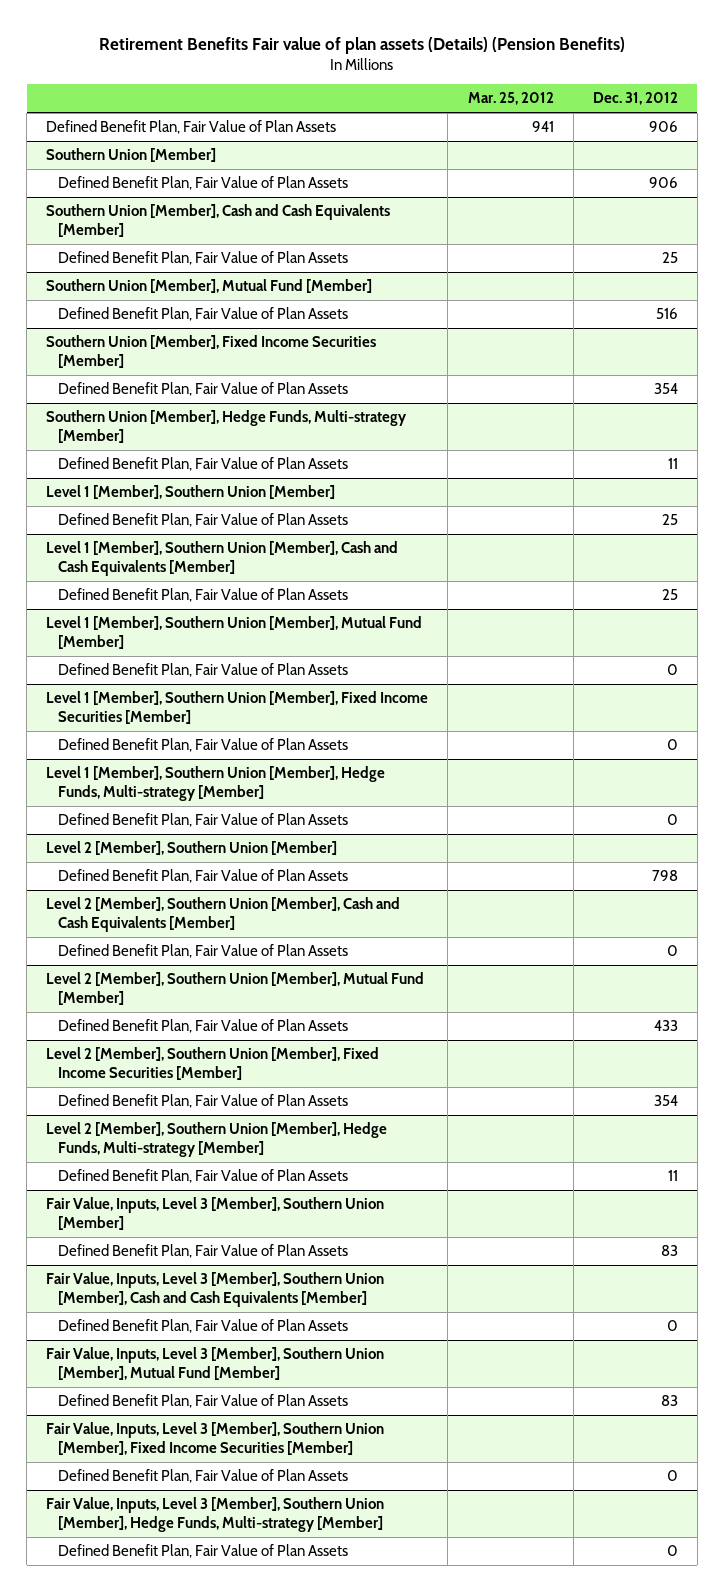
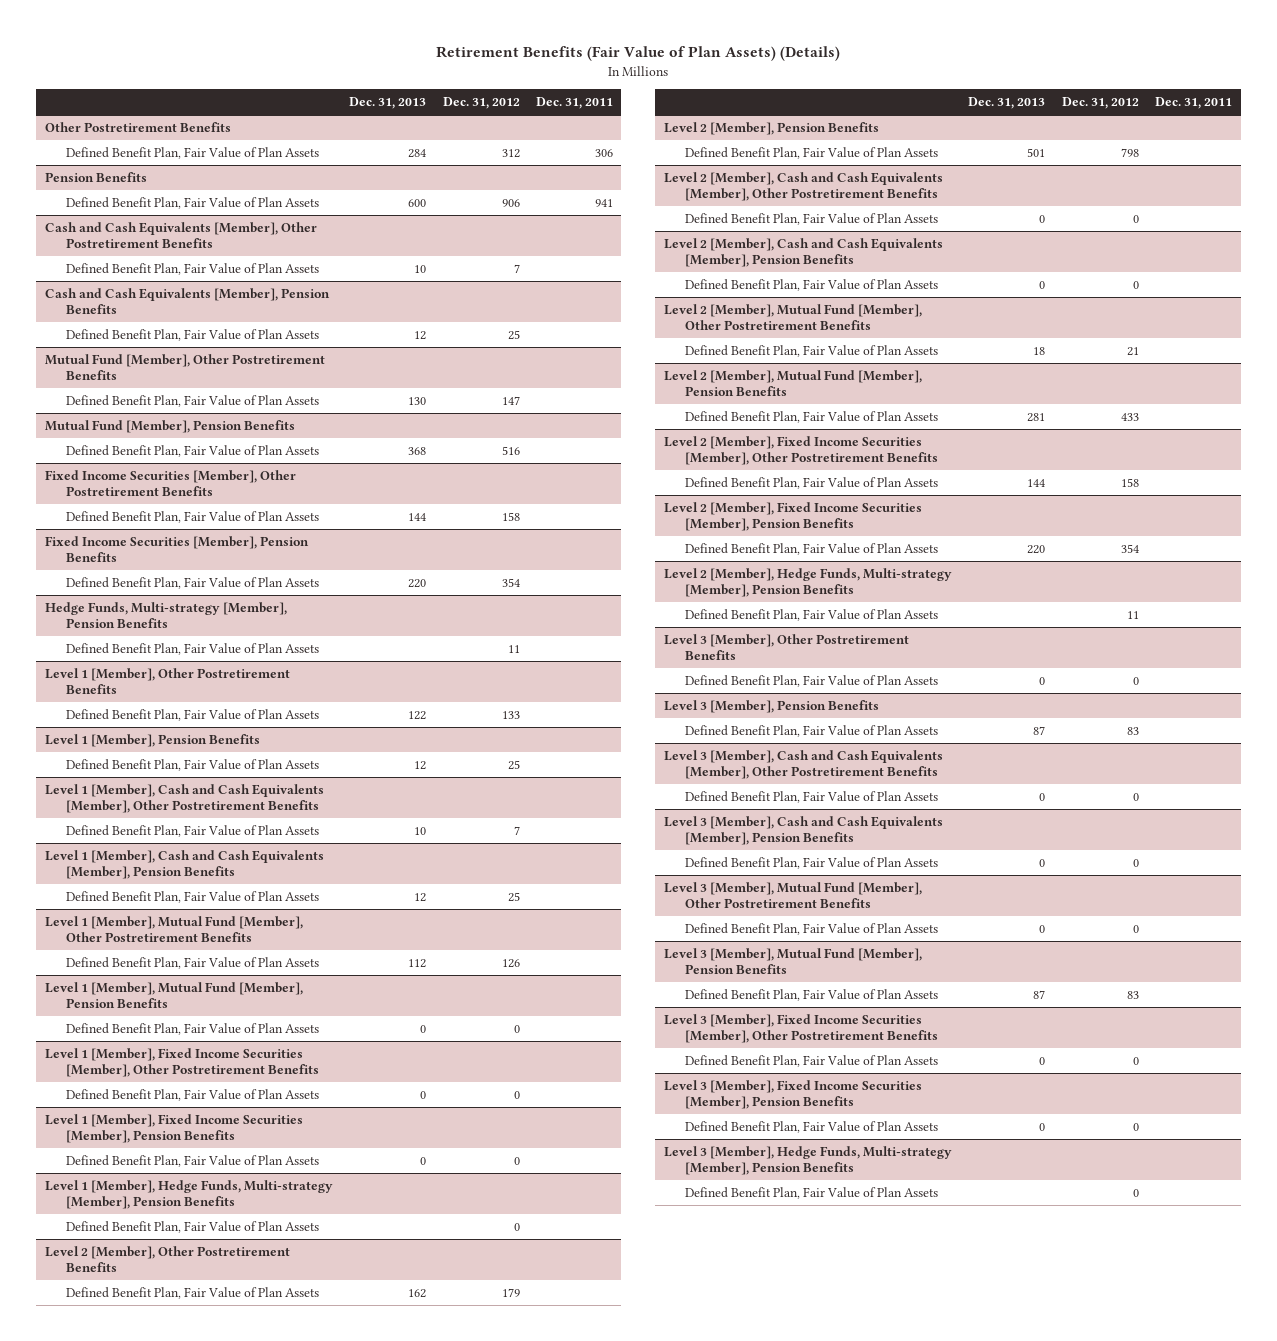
- Retirement Benefits Fair value of plan assets (Details) (Pension Benefits)
+ Retirement Benefits (Fair Value of Plan Assets) (Details)
- | Mar. 25, 2012 | Dec. 31, 2012
+ | Dec. 31, 2013 | Dec. 31, 2012 | Dec. 31, 2011
- Defined Benefit Plan, Fair Value of Plan Assets | 941 | 906
- Southern Union [Member]
+ Other Postretirement Benefits
+ Defined Benefit Plan, Fair Value of Plan Assets | 284 | 312 | 306
+ Pension Benefits
- Southern Union [Member], Cash and Cash Equivalents [Member]
+ Cash and Cash Equivalents [Member], Other Postretirement Benefits
+ Defined Benefit Plan, Fair Value of Plan Assets | 10 | 7 |
+ Cash and Cash Equivalents [Member], Pension Benefits
- Southern Union [Member], Mutual Fund [Member]
+ Mutual Fund [Member], Other Postretirement Benefits
+ Defined Benefit Plan, Fair Value of Plan Assets | 130 | 147 |
+ Mutual Fund [Member], Pension Benefits
- Southern Union [Member], Fixed Income Securities [Member]
+ Fixed Income Securities [Member], Other Postretirement Benefits
+ Defined Benefit Plan, Fair Value of Plan Assets | 144 | 158 |
+ Fixed Income Securities [Member], Pension Benefits
- Southern Union [Member], Hedge Funds, Multi-strategy [Member]
+ Hedge Funds, Multi-strategy [Member], Pension Benefits
- Level 1 [Member], Southern Union [Member]
+ Level 1 [Member], Other Postretirement Benefits
+ Defined Benefit Plan, Fair Value of Plan Assets | 122 | 133 |
+ Level 1 [Member], Pension Benefits
- Level 1 [Member], Southern Union [Member], Cash and Cash Equivalents [Member]
+ Level 1 [Member], Cash and Cash Equivalents [Member], Other Postretirement Benefits
+ Defined Benefit Plan, Fair Value of Plan Assets | 10 | 7 |
+ Level 1 [Member], Cash and Cash Equivalents [Member], Pension Benefits
- Level 1 [Member], Southern Union [Member], Mutual Fund [Member]
+ Level 1 [Member], Mutual Fund [Member], Other Postretirement Benefits
+ Defined Benefit Plan, Fair Value of Plan Assets | 112 | 126 |
+ Level 1 [Member], Mutual Fund [Member], Pension Benefits
- Level 1 [Member], Southern Union [Member], Fixed Income Securities [Member]
+ Level 1 [Member], Fixed Income Securities [Member], Other Postretirement Benefits
- Level 1 [Member], Southern Union [Member], Hedge Funds, Multi-strategy [Member]
+ Level 1 [Member], Fixed Income Securities [Member], Pension Benefits
- Level 2 [Member], Southern Union [Member]
+ Level 1 [Member], Hedge Funds, Multi-strategy [Member], Pension Benefits
+ Defined Benefit Plan, Fair Value of Plan Assets | | 0 |
+ Level 2 [Member], Other Postretirement Benefits
+ Defined Benefit Plan, Fair Value of Plan Assets | 162 | 179 |
+ Level 2 [Member], Pension Benefits
- Level 2 [Member], Southern Union [Member], Cash and Cash Equivalents [Member]
+ Level 2 [Member], Cash and Cash Equivalents [Member], Other Postretirement Benefits
- Level 2 [Member], Southern Union [Member], Mutual Fund [Member]
+ Level 2 [Member], Cash and Cash Equivalents [Member], Pension Benefits
+ Defined Benefit Plan, Fair Value of Plan Assets | 0 | 0 |
+ Level 2 [Member], Mutual Fund [Member], Other Postretirement Benefits
+ Defined Benefit Plan, Fair Value of Plan Assets | 18 | 21 |
+ Level 2 [Member], Mutual Fund [Member], Pension Benefits
- Level 2 [Member], Southern Union [Member], Fixed Income Securities [Member]
+ Level 2 [Member], Fixed Income Securities [Member], Other Postretirement Benefits
+ Defined Benefit Plan, Fair Value of Plan Assets | 144 | 158 |
+ Level 2 [Member], Fixed Income Securities [Member], Pension Benefits
- Level 2 [Member], Southern Union [Member], Hedge Funds, Multi-strategy [Member]
+ Level 2 [Member], Hedge Funds, Multi-strategy [Member], Pension Benefits
- Fair Value, Inputs, Level 3 [Member], Southern Union [Member]
+ Level 3 [Member], Other Postretirement Benefits
+ Defined Benefit Plan, Fair Value of Plan Assets | 0 | 0 |
+ Level 3 [Member], Pension Benefits
- Fair Value, Inputs, Level 3 [Member], Southern Union [Member], Cash and Cash Equivalents [Member]
+ Level 3 [Member], Cash and Cash Equivalents [Member], Other Postretirement Benefits
- Fair Value, Inputs, Level 3 [Member], Southern Union [Member], Mutual Fund [Member]
+ Level 3 [Member], Cash and Cash Equivalents [Member], Pension Benefits
+ Defined Benefit Plan, Fair Value of Plan Assets | 0 | 0 |
+ Level 3 [Member], Mutual Fund [Member], Other Postretirement Benefits
+ Defined Benefit Plan, Fair Value of Plan Assets | 0 | 0 |
+ Level 3 [Member], Mutual Fund [Member], Pension Benefits
- Fair Value, Inputs, Level 3 [Member], Southern Union [Member], Fixed Income Securities [Member]
+ Level 3 [Member], Fixed Income Securities [Member], Other Postretirement Benefits
- Fair Value, Inputs, Level 3 [Member], Southern Union [Member], Hedge Funds, Multi-strategy [Member]
+ Level 3 [Member], Fixed Income Securities [Member], Pension Benefits
+ Level 3 [Member], Hedge Funds, Multi-strategy [Member], Pension Benefits
+ Defined Benefit Plan, Fair Value of Plan Assets | | 0 |

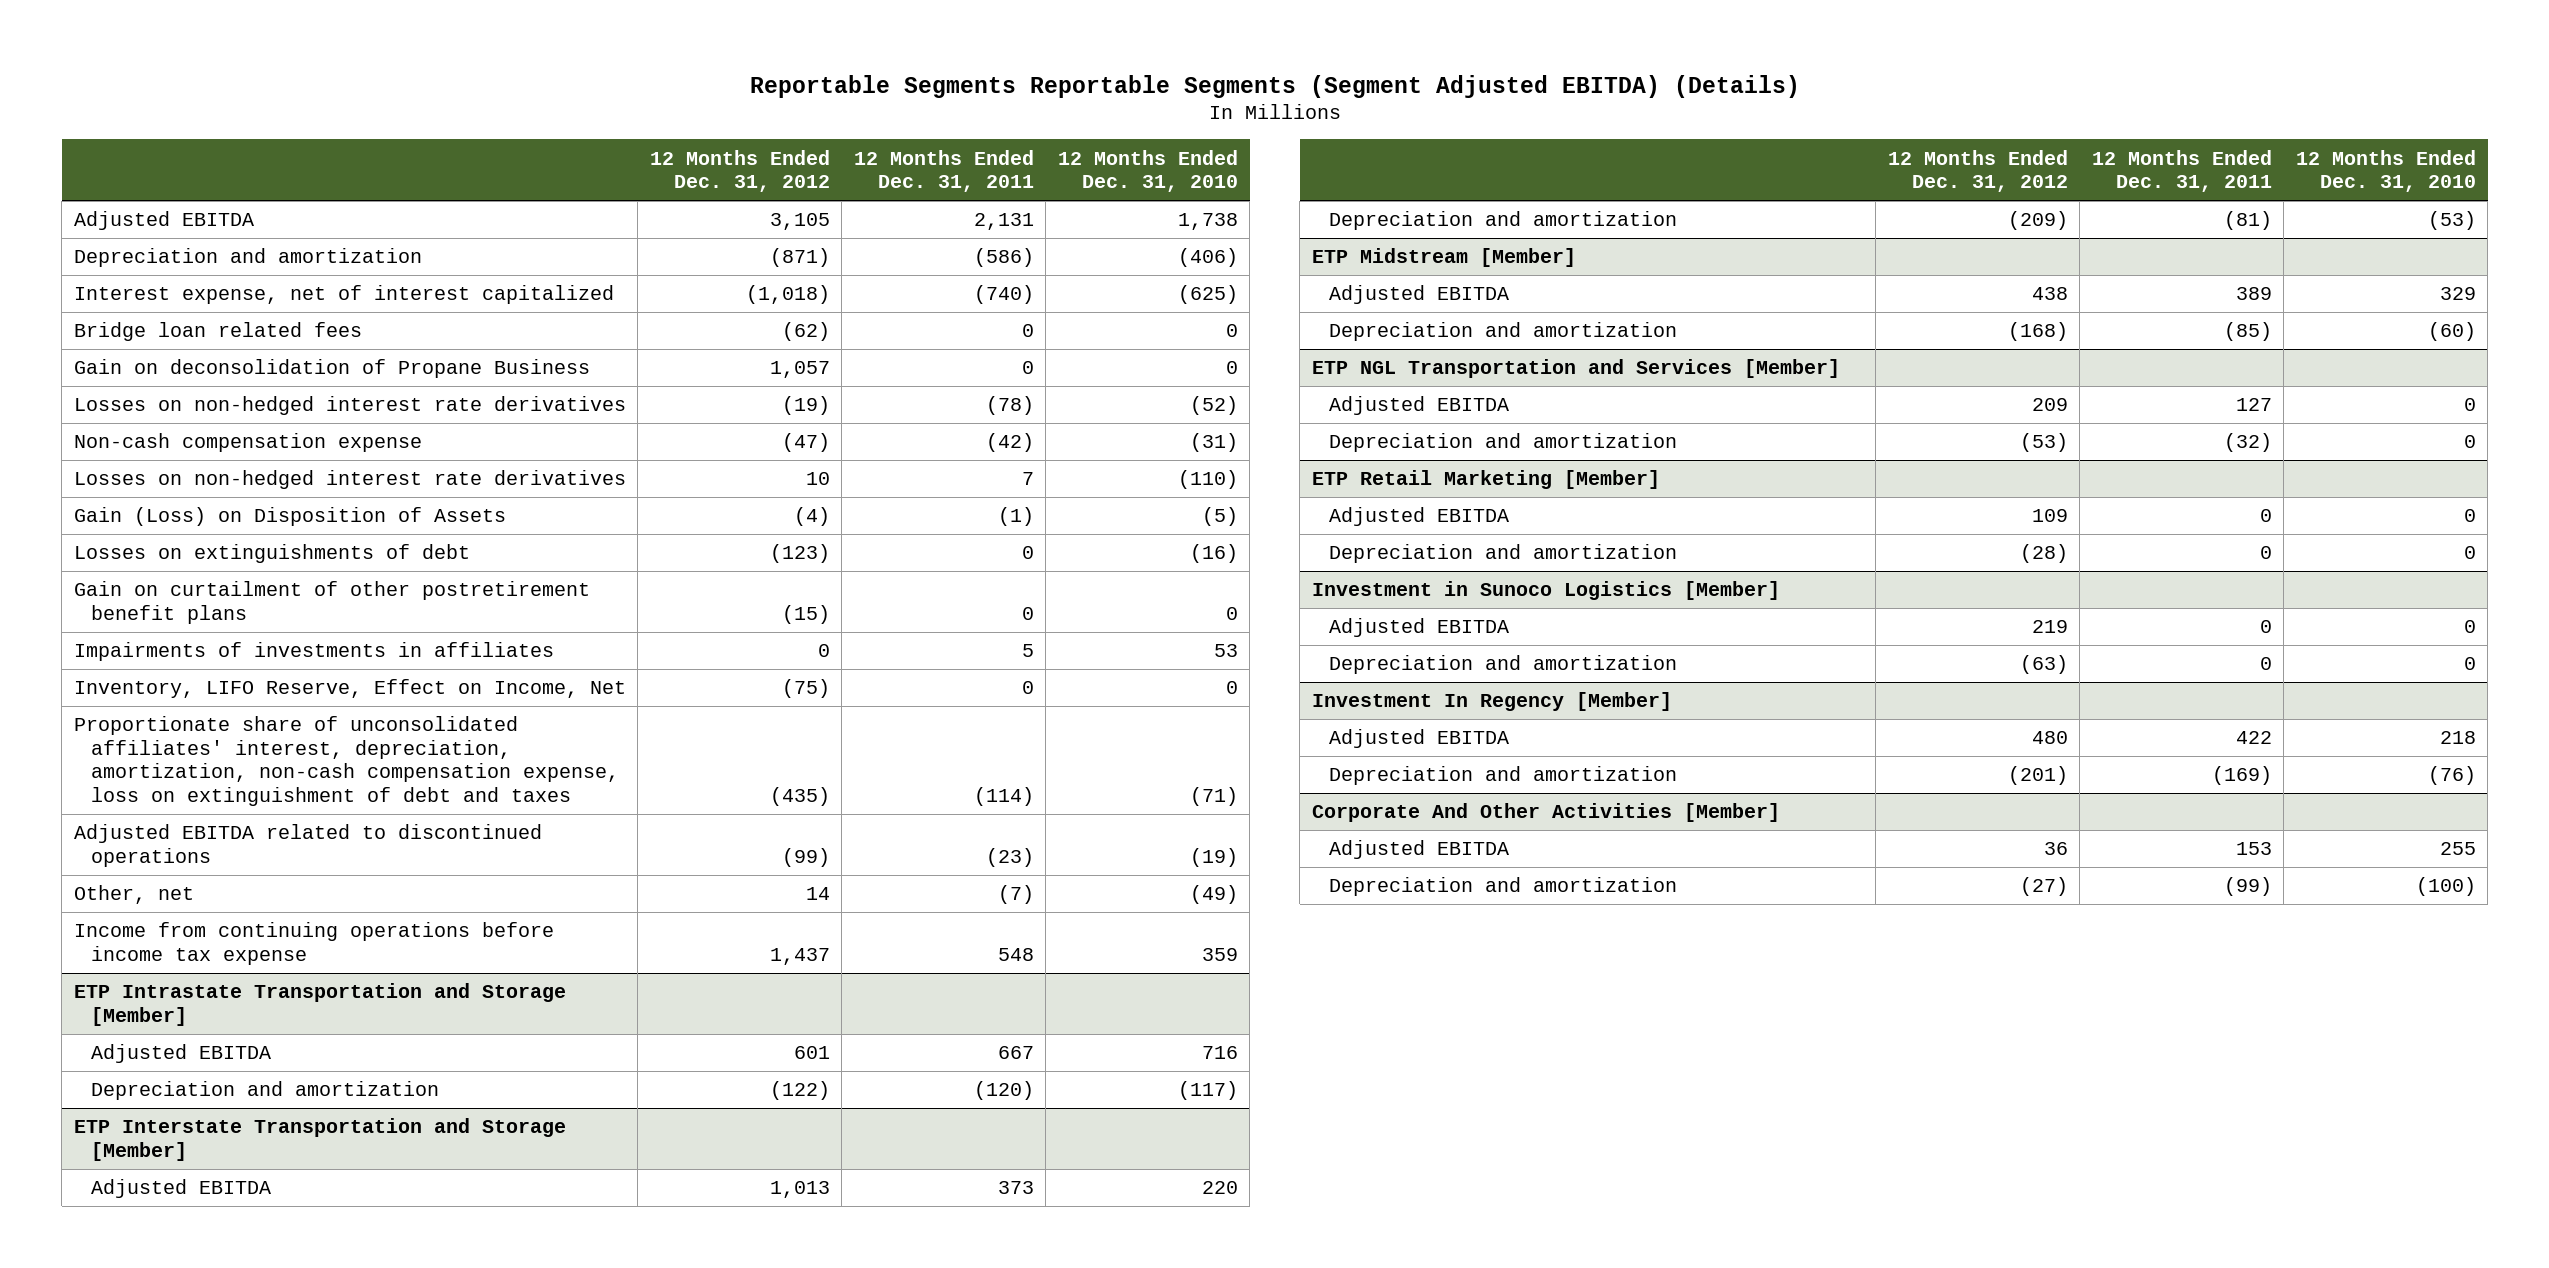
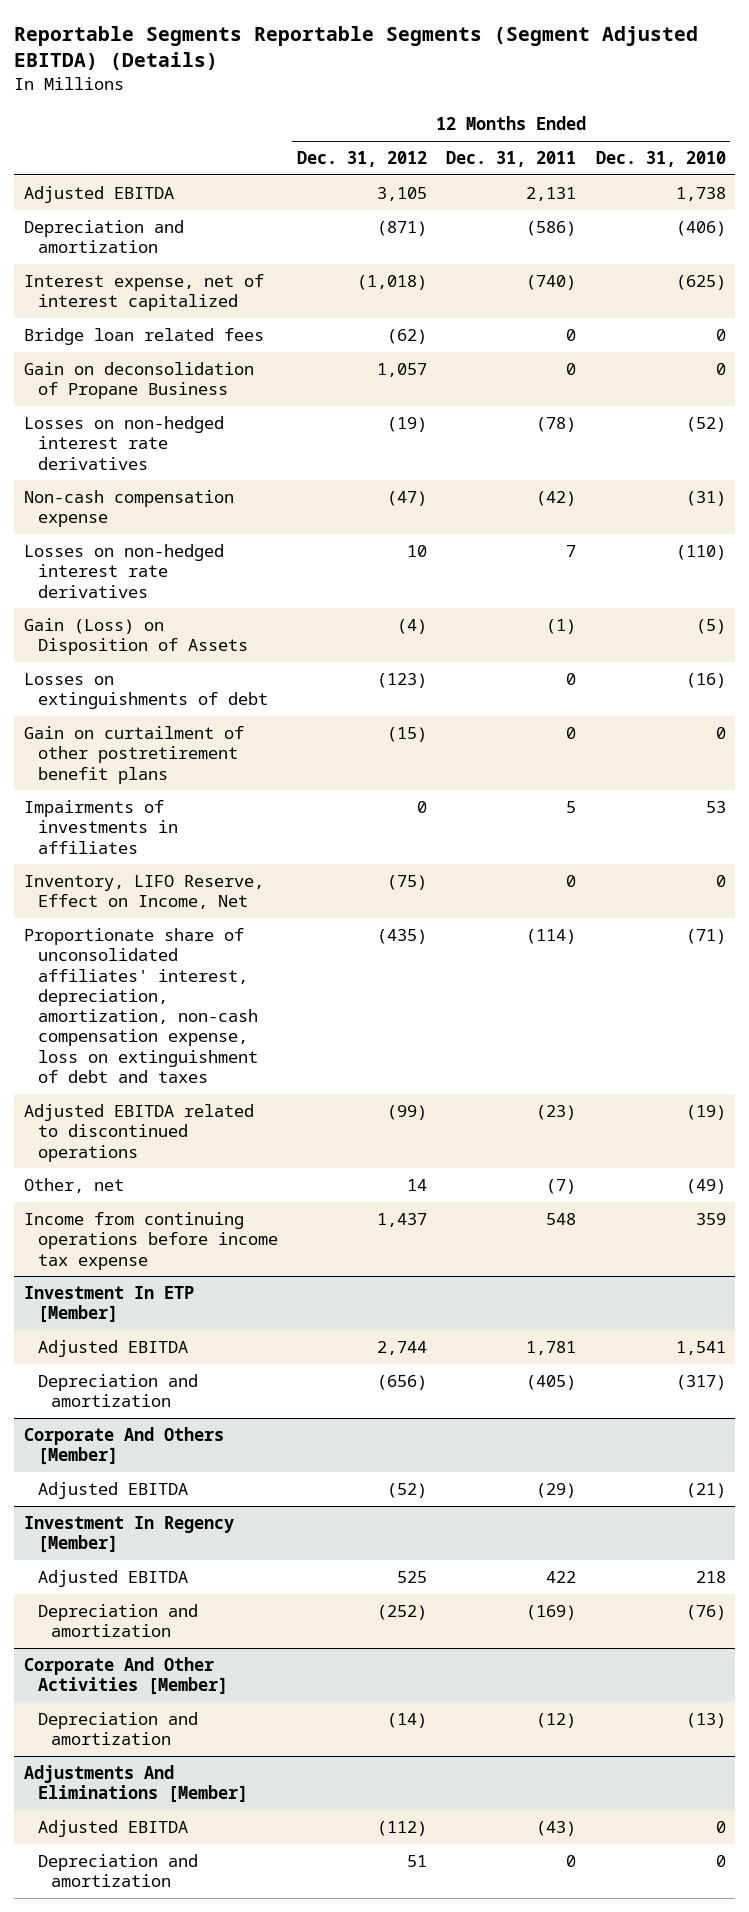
- ETP Intrastate Transportation and Storage [Member]
- Adjusted EBITDA | 601 | 667 | 716
- Depreciation and amortization | (122) | (120) | (117)
- ETP Interstate Transportation and Storage [Member]
- Adjusted EBITDA | 1,013 | 373 | 220
- Depreciation and amortization | (209) | (81) | (53)
- ETP Midstream [Member]
- Adjusted EBITDA | 438 | 389 | 329
- Depreciation and amortization | (168) | (85) | (60)
- ETP NGL Transportation and Services [Member]
- Adjusted EBITDA | 209 | 127 | 0
- Depreciation and amortization | (53) | (32) | 0
- ETP Retail Marketing [Member]
- Adjusted EBITDA | 109 | 0 | 0
- Depreciation and amortization | (28) | 0 | 0
- Investment in Sunoco Logistics [Member]
- Adjusted EBITDA | 219 | 0 | 0
- Depreciation and amortization | (63) | 0 | 0
+ Investment In ETP [Member]
+ Adjusted EBITDA | 2,744 | 1,781 | 1,541
+ Depreciation and amortization | (656) | (405) | (317)
+ Corporate And Others [Member]
+ Adjusted EBITDA | (52) | (29) | (21)
@ Investment In Regency [Member]
- Adjusted EBITDA | 480 | 422 | 218
- Depreciation and amortization | (201) | (169) | (76)
+ Adjusted EBITDA | 525 | 422 | 218
+ Depreciation and amortization | (252) | (169) | (76)
@ Corporate And Other Activities [Member]
- Adjusted EBITDA | 36 | 153 | 255
- Depreciation and amortization | (27) | (99) | (100)
+ Depreciation and amortization | (14) | (12) | (13)
+ Adjustments And Eliminations [Member]
+ Adjusted EBITDA | (112) | (43) | 0
+ Depreciation and amortization | 51 | 0 | 0

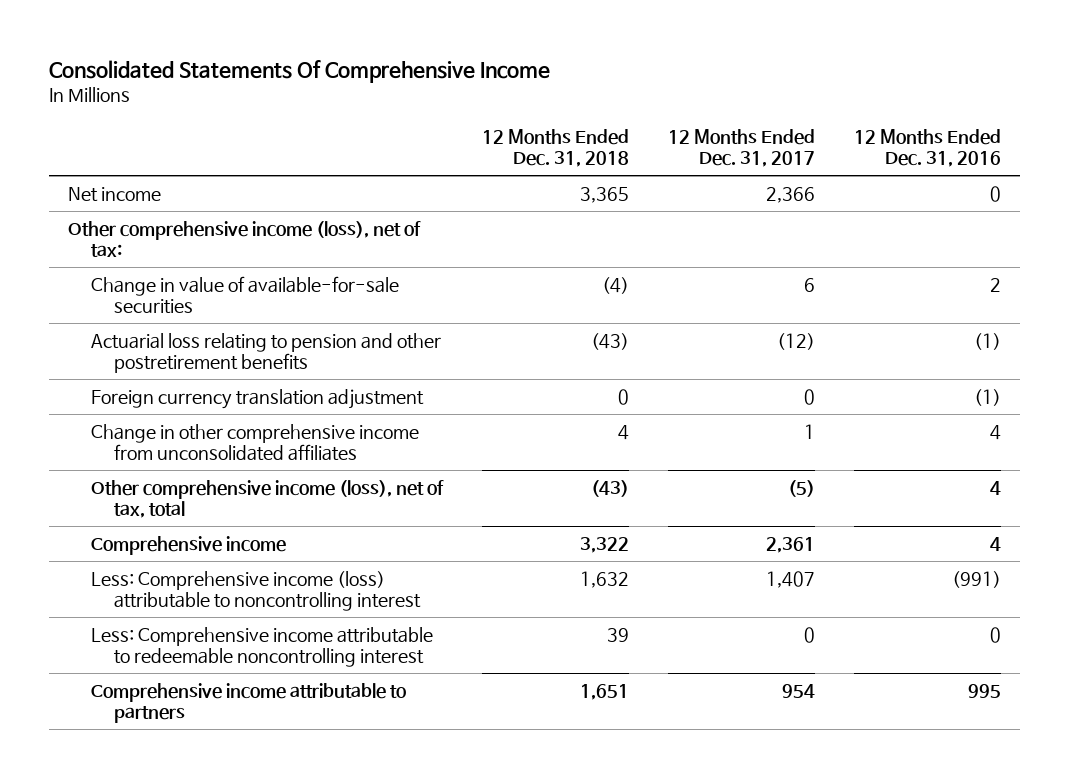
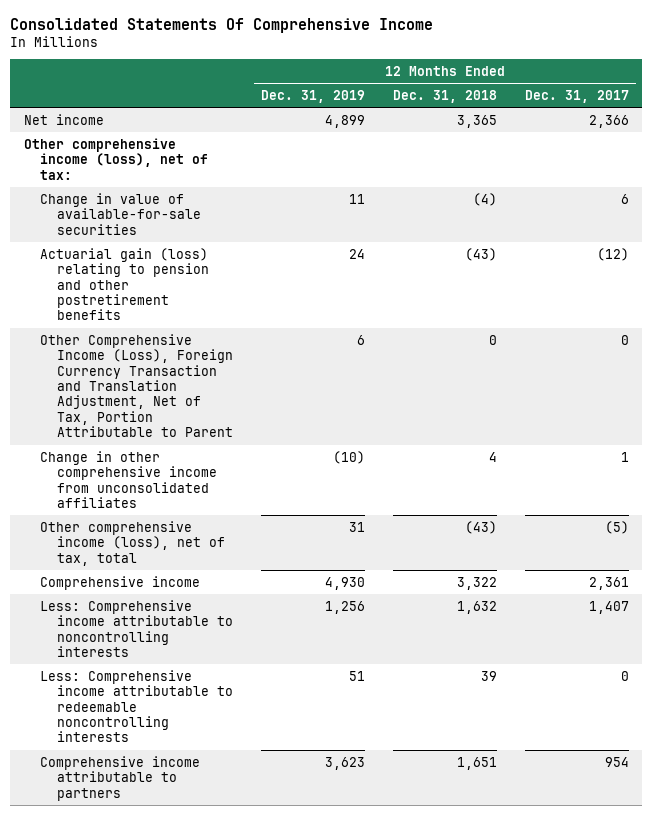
- | 12 Months Ended Dec. 31, 2018 | 12 Months Ended Dec. 31, 2017 | 12 Months Ended Dec. 31, 2016
+ | 12 Months Ended Dec. 31, 2019 | 12 Months Ended Dec. 31, 2018 | 12 Months Ended Dec. 31, 2017
- Actuarial loss relating to pension and other postretirement benefits | (43) | (12) | (1)
- Foreign currency translation adjustment | 0 | 0 | (1)
+ Actuarial gain (loss) relating to pension and other postretirement benefits | 24 | (43) | (12)
+ Other Comprehensive Income (Loss), Foreign Currency Transaction and Translation Adjustment, Net of Tax, Portion Attributable to Parent | 6 | 0 | 0
- Less: Comprehensive income (loss) attributable to noncontrolling interest | 1,632 | 1,407 | (991)
- Less: Comprehensive income attributable to redeemable noncontrolling interest | 39 | 0 | 0
+ Less: Comprehensive income attributable to noncontrolling interests | 1,256 | 1,632 | 1,407
+ Less: Comprehensive income attributable to redeemable noncontrolling interests | 51 | 39 | 0

